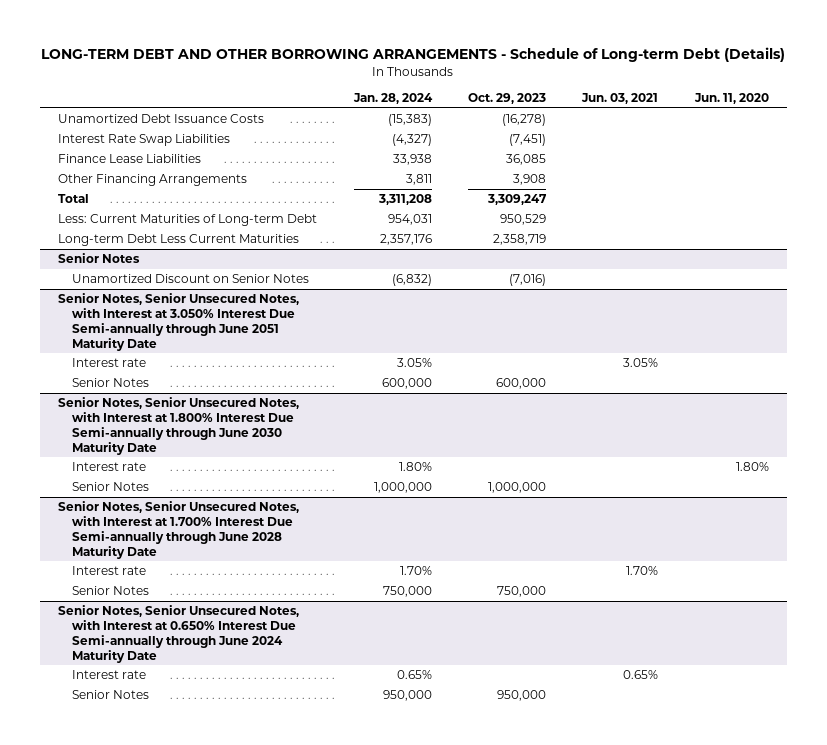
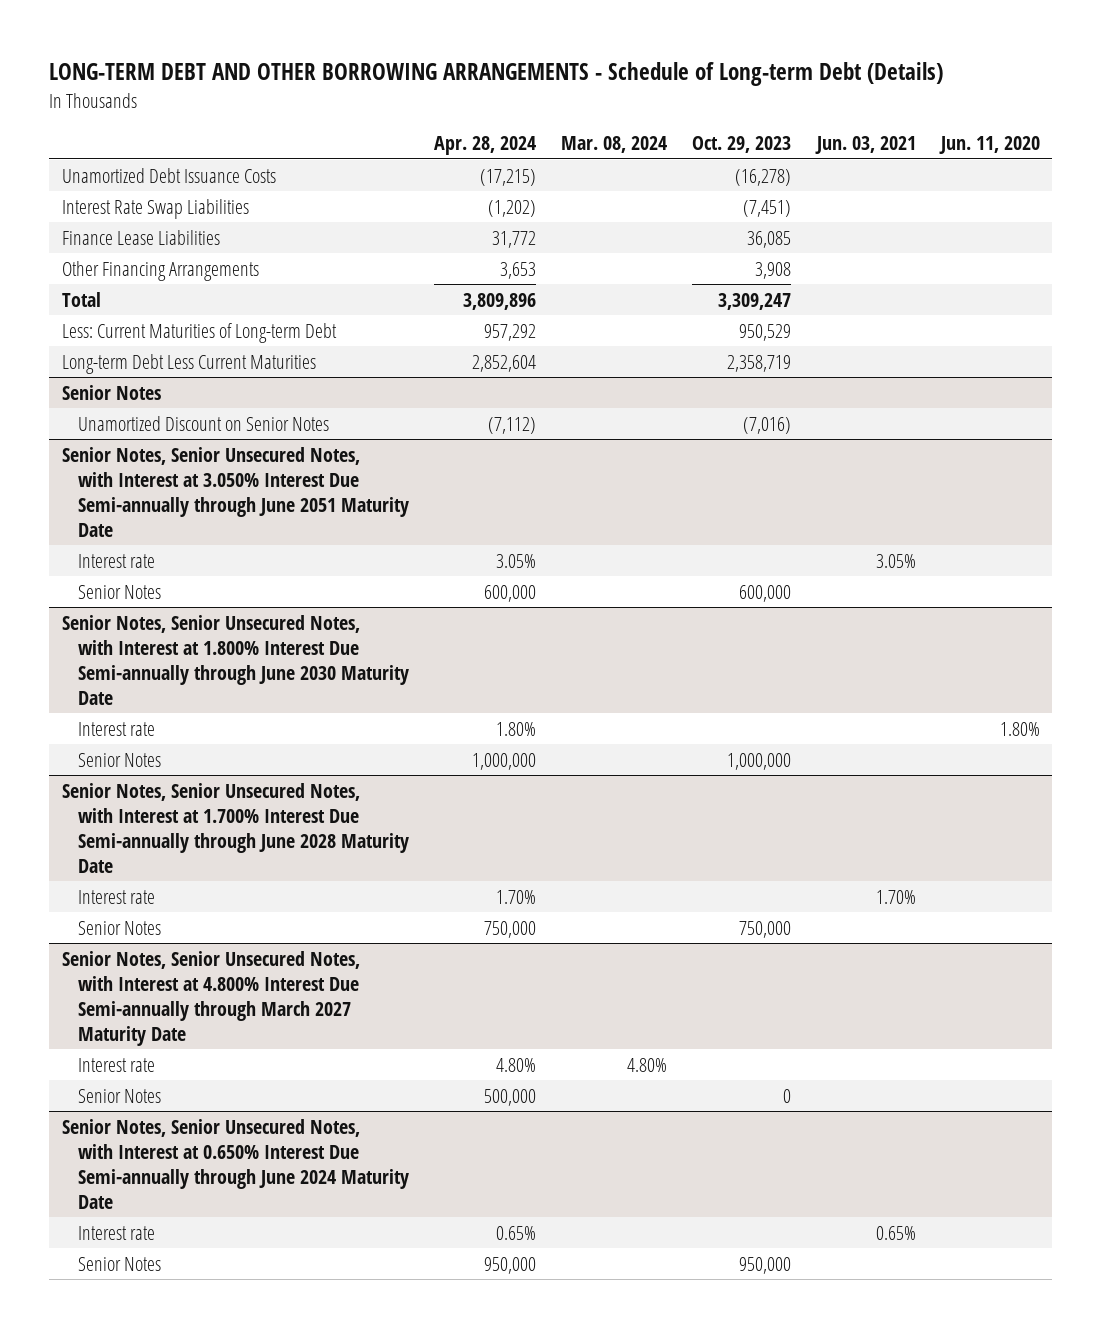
- | Jan. 28, 2024 | Oct. 29, 2023 | Jun. 03, 2021 | Jun. 11, 2020
+ | Apr. 28, 2024 | Mar. 08, 2024 | Oct. 29, 2023 | Jun. 03, 2021 | Jun. 11, 2020
+ Senior Notes, Senior Unsecured Notes, with Interest at 4.800% Interest Due Semi-annually through March 2027 Maturity Date
+ Interest rate | 4.80% | 4.80% | | |
+ Senior Notes | 500,000 | | 0 | |

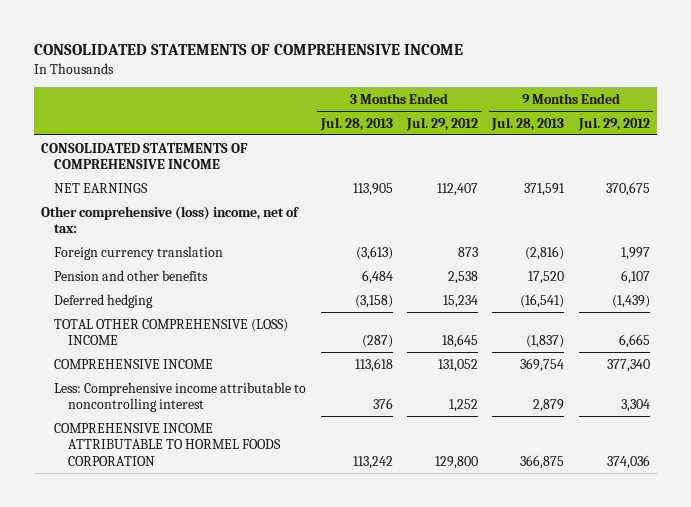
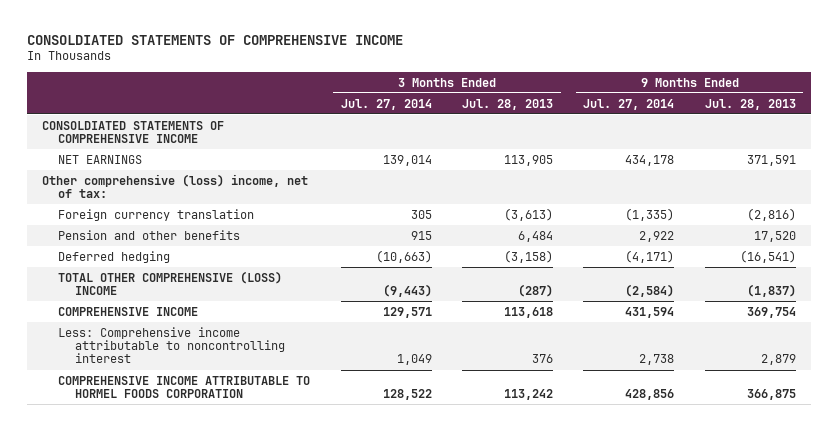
- CONSOLIDATED STATEMENTS OF COMPREHENSIVE INCOME
+ CONSOLDIATED STATEMENTS OF COMPREHENSIVE INCOME
- | 3 Months Ended Jul. 28, 2013 | 3 Months Ended Jul. 29, 2012 | 9 Months Ended Jul. 28, 2013 | 9 Months Ended Jul. 29, 2012
+ | 3 Months Ended Jul. 27, 2014 | 3 Months Ended Jul. 28, 2013 | 9 Months Ended Jul. 27, 2014 | 9 Months Ended Jul. 28, 2013
- CONSOLIDATED STATEMENTS OF COMPREHENSIVE INCOME
+ CONSOLDIATED STATEMENTS OF COMPREHENSIVE INCOME

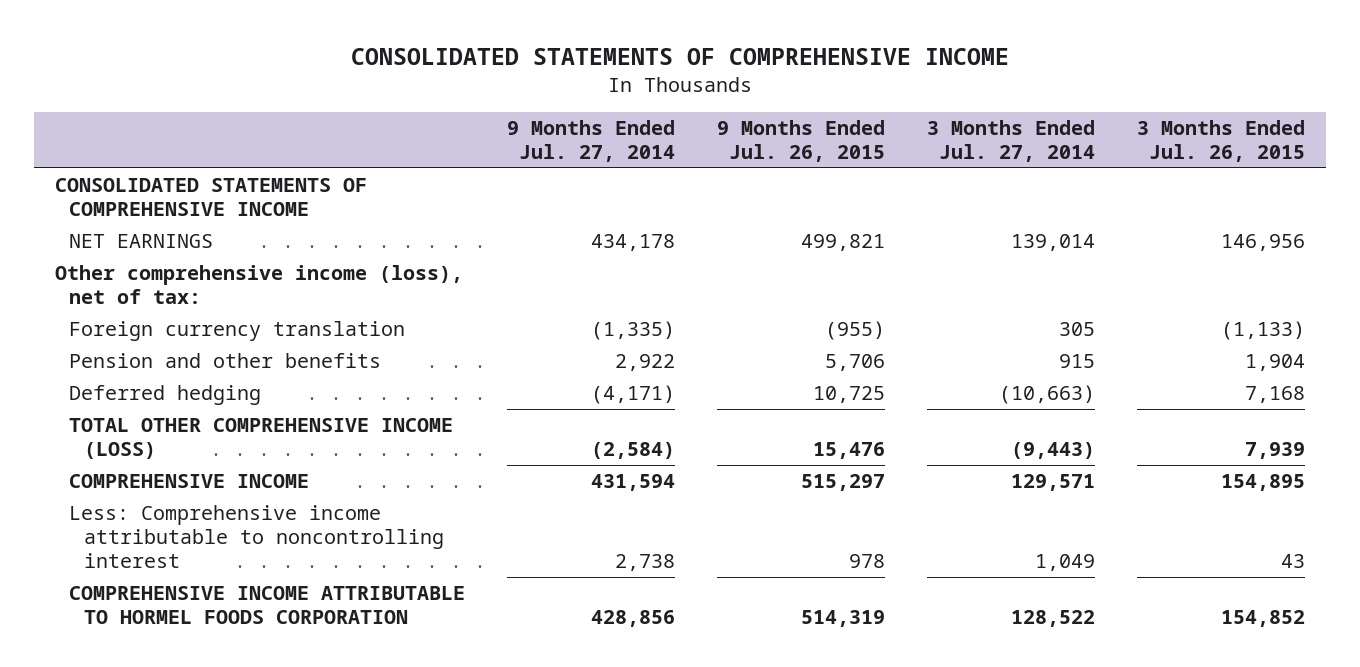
- CONSOLDIATED STATEMENTS OF COMPREHENSIVE INCOME
+ CONSOLIDATED STATEMENTS OF COMPREHENSIVE INCOME
- | 3 Months Ended Jul. 27, 2014 | 3 Months Ended Jul. 28, 2013 | 9 Months Ended Jul. 27, 2014 | 9 Months Ended Jul. 28, 2013
+ | 9 Months Ended Jul. 27, 2014 | 9 Months Ended Jul. 26, 2015 | 3 Months Ended Jul. 27, 2014 | 3 Months Ended Jul. 26, 2015
- CONSOLDIATED STATEMENTS OF COMPREHENSIVE INCOME
+ CONSOLIDATED STATEMENTS OF COMPREHENSIVE INCOME
- Other comprehensive (loss) income, net of tax:
+ Other comprehensive income (loss), net of tax:
- TOTAL OTHER COMPREHENSIVE (LOSS) INCOME | (9,443) | (287) | (2,584) | (1,837)
+ TOTAL OTHER COMPREHENSIVE INCOME (LOSS) | (2,584) | 15,476 | (9,443) | 7,939

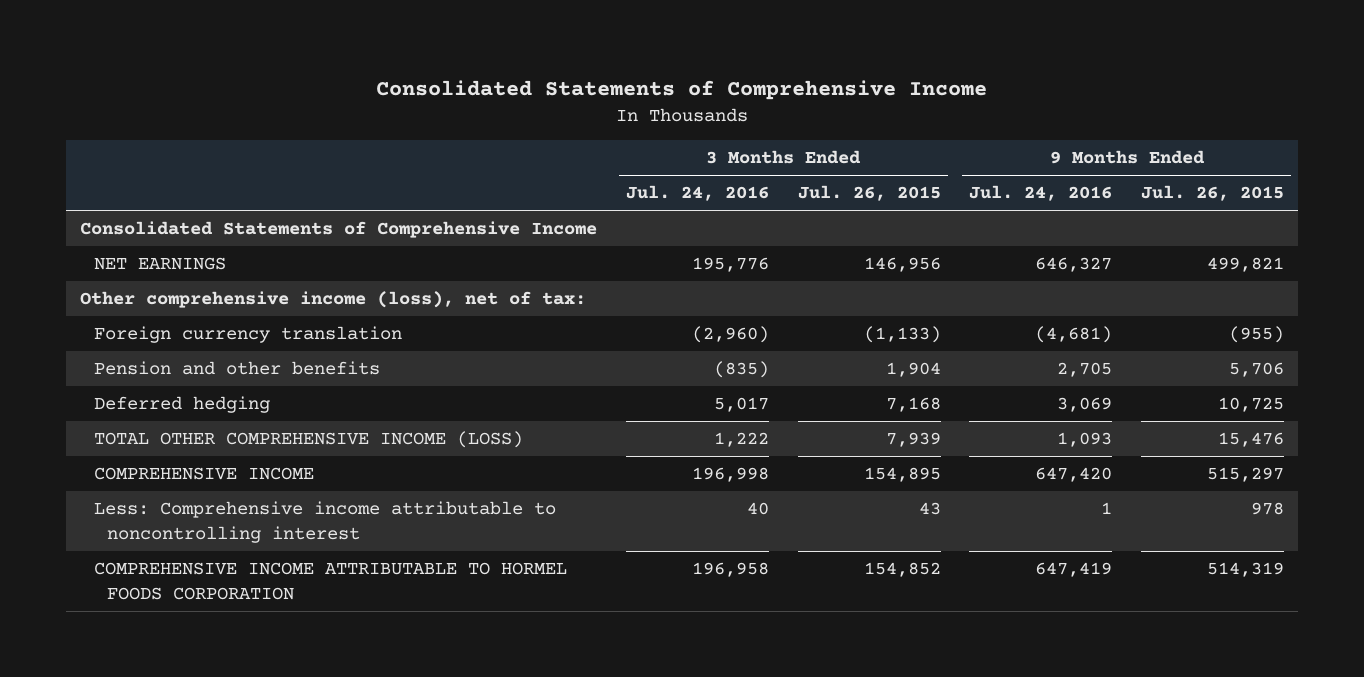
- CONSOLIDATED STATEMENTS OF COMPREHENSIVE INCOME
+ Consolidated Statements of Comprehensive Income
- | 9 Months Ended Jul. 27, 2014 | 9 Months Ended Jul. 26, 2015 | 3 Months Ended Jul. 27, 2014 | 3 Months Ended Jul. 26, 2015
+ | 3 Months Ended Jul. 24, 2016 | 3 Months Ended Jul. 26, 2015 | 9 Months Ended Jul. 24, 2016 | 9 Months Ended Jul. 26, 2015
- CONSOLIDATED STATEMENTS OF COMPREHENSIVE INCOME
+ Consolidated Statements of Comprehensive Income

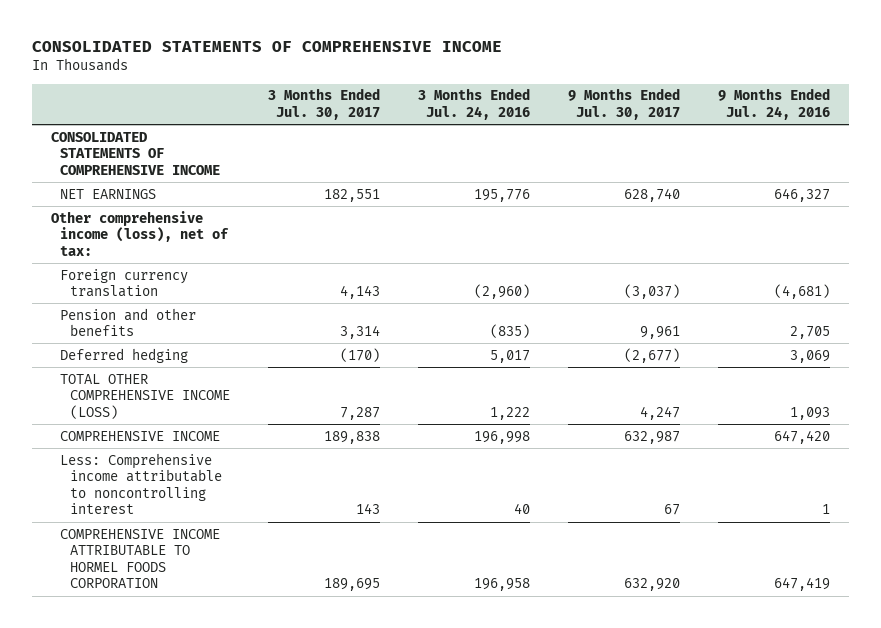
- Consolidated Statements of Comprehensive Income
+ CONSOLIDATED STATEMENTS OF COMPREHENSIVE INCOME
- | 3 Months Ended Jul. 24, 2016 | 3 Months Ended Jul. 26, 2015 | 9 Months Ended Jul. 24, 2016 | 9 Months Ended Jul. 26, 2015
+ | 3 Months Ended Jul. 30, 2017 | 3 Months Ended Jul. 24, 2016 | 9 Months Ended Jul. 30, 2017 | 9 Months Ended Jul. 24, 2016
- Consolidated Statements of Comprehensive Income
+ CONSOLIDATED STATEMENTS OF COMPREHENSIVE INCOME

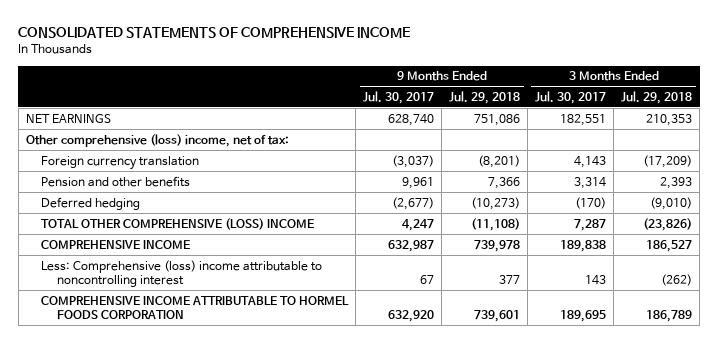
- | 3 Months Ended Jul. 30, 2017 | 3 Months Ended Jul. 24, 2016 | 9 Months Ended Jul. 30, 2017 | 9 Months Ended Jul. 24, 2016
+ | 9 Months Ended Jul. 30, 2017 | 9 Months Ended Jul. 29, 2018 | 3 Months Ended Jul. 30, 2017 | 3 Months Ended Jul. 29, 2018
- CONSOLIDATED STATEMENTS OF COMPREHENSIVE INCOME
- Other comprehensive income (loss), net of tax:
+ Other comprehensive (loss) income, net of tax:
- TOTAL OTHER COMPREHENSIVE INCOME (LOSS) | 7,287 | 1,222 | 4,247 | 1,093
+ TOTAL OTHER COMPREHENSIVE (LOSS) INCOME | 4,247 | (11,108) | 7,287 | (23,826)
- Less: Comprehensive income attributable to noncontrolling interest | 143 | 40 | 67 | 1
+ Less: Comprehensive (loss) income attributable to noncontrolling interest | 67 | 377 | 143 | (262)

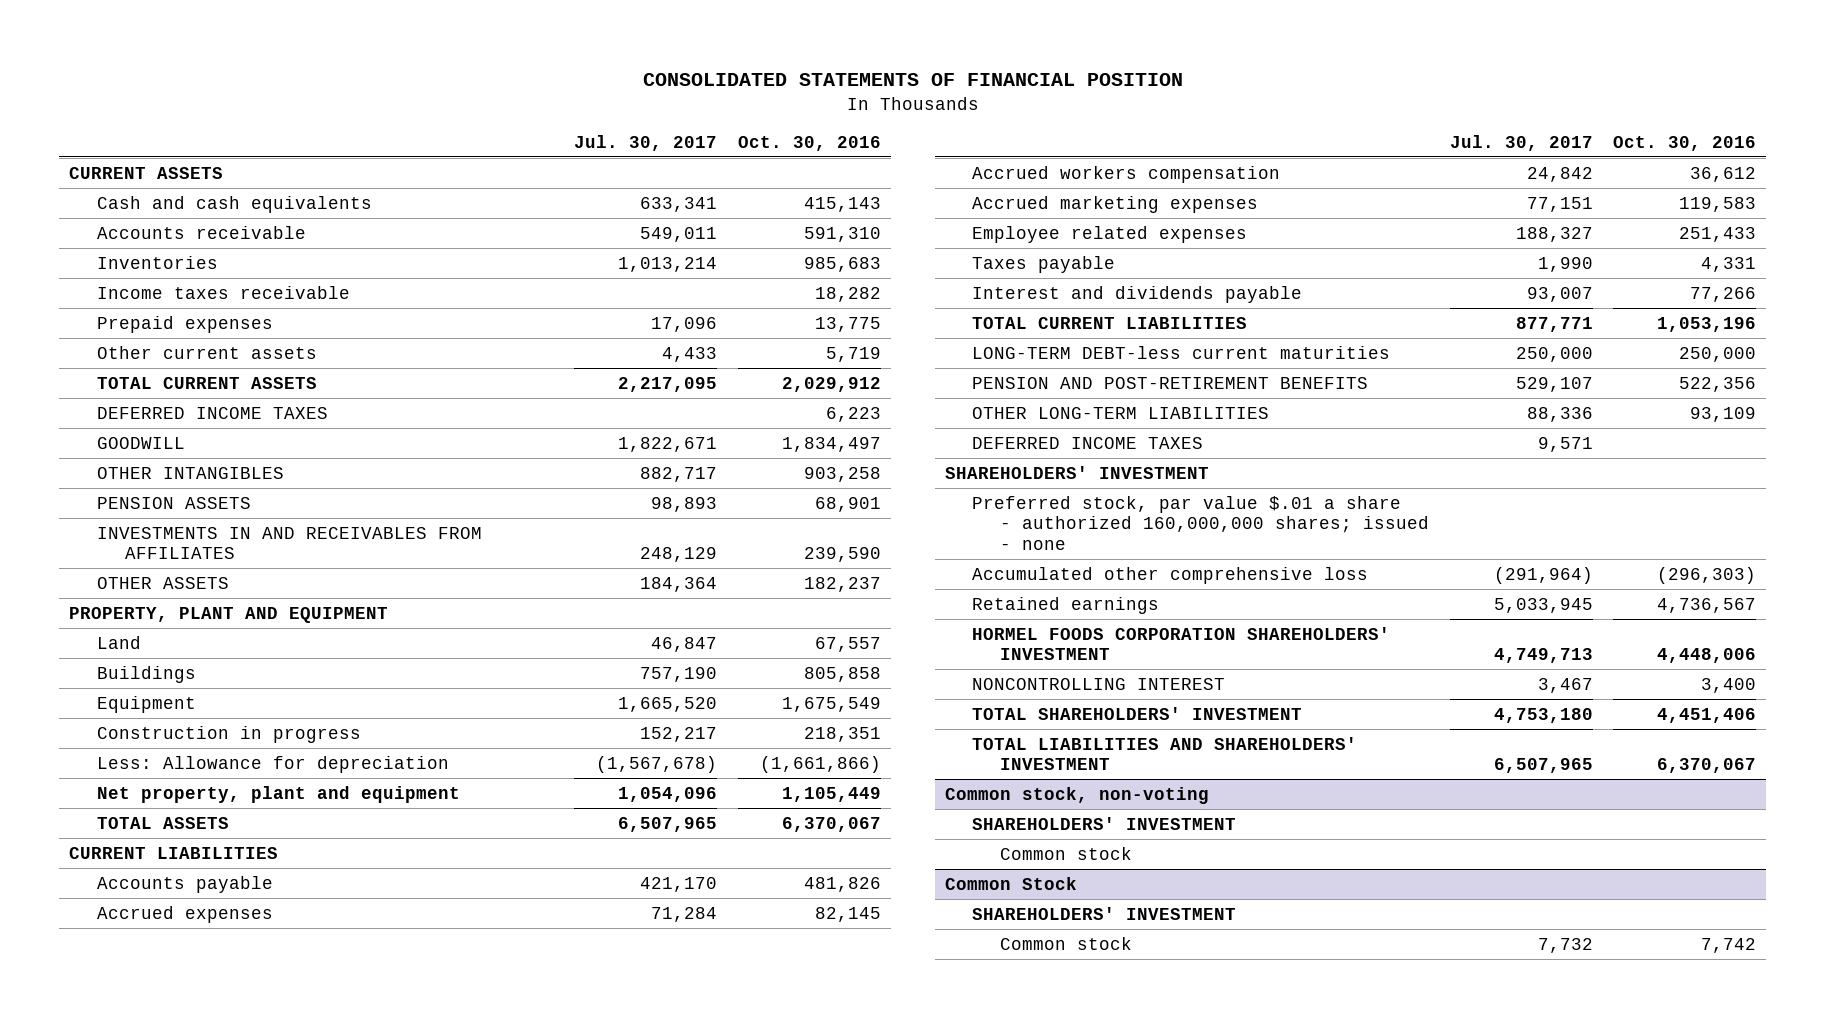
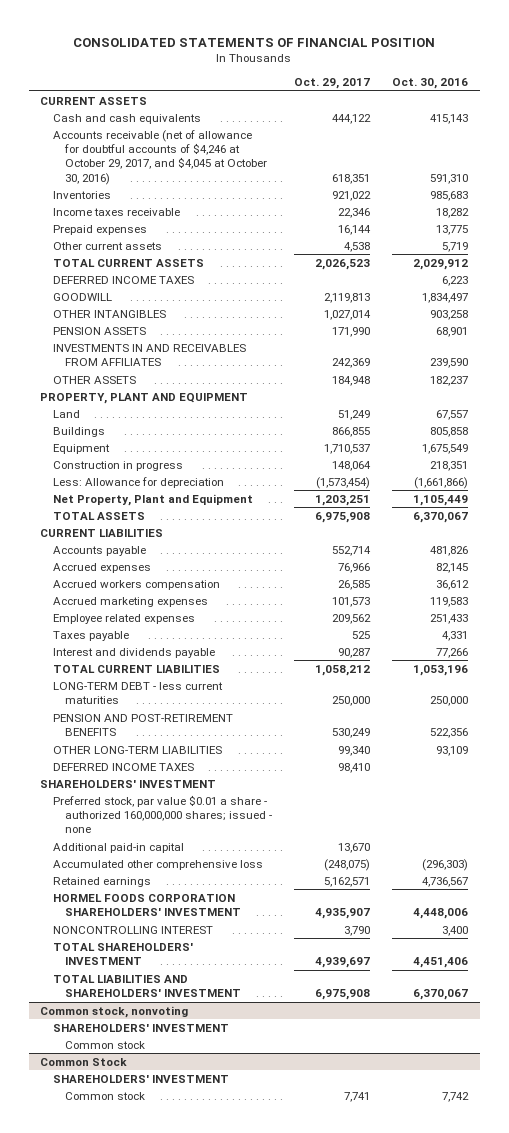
- | Jul. 30, 2017 | Oct. 30, 2016
+ | Oct. 29, 2017 | Oct. 30, 2016
- Accounts receivable | 549,011 | 591,310
+ Accounts receivable (net of allowance for doubtful accounts of $4,246 at October 29, 2017, and $4,045 at October 30, 2016) | 618,351 | 591,310
- Net property, plant and equipment | 1,054,096 | 1,105,449
+ Net Property, Plant and Equipment | 1,203,251 | 1,105,449
- LONG-TERM DEBT-less current maturities | 250,000 | 250,000
+ LONG-TERM DEBT - less current maturities | 250,000 | 250,000
- Preferred stock, par value $.01 a share - authorized 160,000,000 shares; issued - none
+ Preferred stock, par value $0.01 a share - authorized 160,000,000 shares; issued - none
+ Additional paid-in capital | 13,670 |
- Common stock, non-voting
+ Common stock, nonvoting

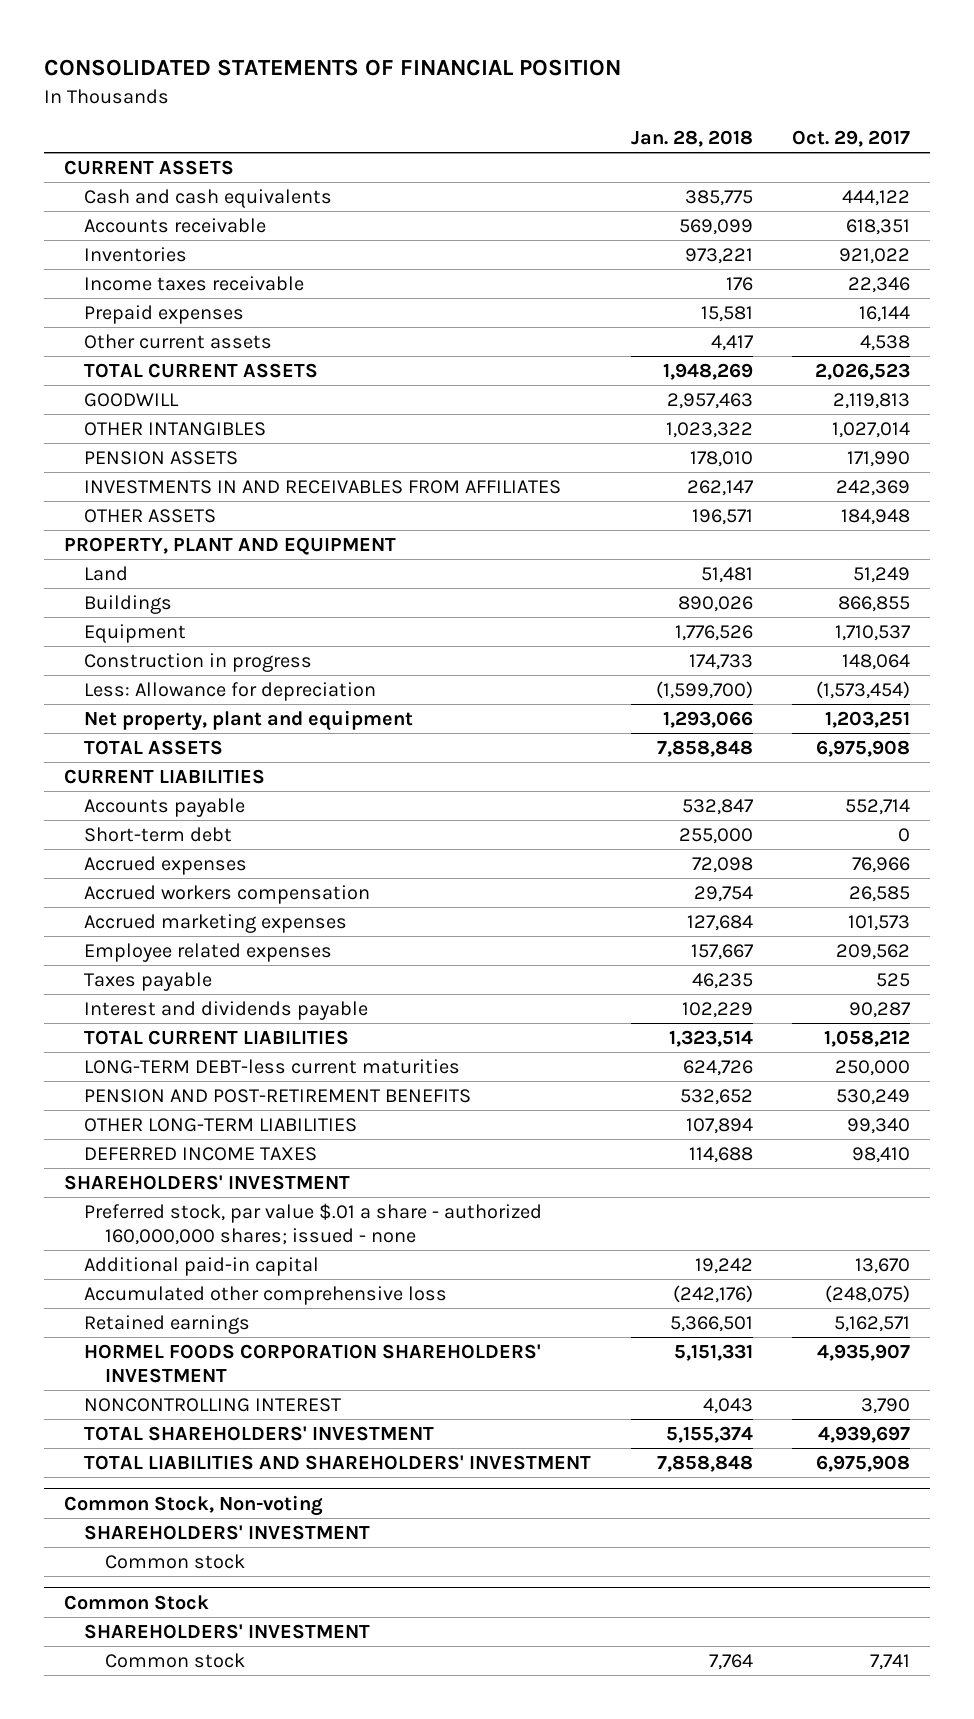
- | Oct. 29, 2017 | Oct. 30, 2016
+ | Jan. 28, 2018 | Oct. 29, 2017
- Accounts receivable (net of allowance for doubtful accounts of $4,246 at October 29, 2017, and $4,045 at October 30, 2016) | 618,351 | 591,310
+ Accounts receivable | 569,099 | 618,351
- DEFERRED INCOME TAXES | | 6,223
- Net Property, Plant and Equipment | 1,203,251 | 1,105,449
+ Net property, plant and equipment | 1,293,066 | 1,203,251
+ Short-term debt | 255,000 | 0
- LONG-TERM DEBT - less current maturities | 250,000 | 250,000
+ LONG-TERM DEBT-less current maturities | 624,726 | 250,000
- Preferred stock, par value $0.01 a share - authorized 160,000,000 shares; issued - none
+ Preferred stock, par value $.01 a share - authorized 160,000,000 shares; issued - none
- Common stock, nonvoting
+ Common Stock, Non-voting

